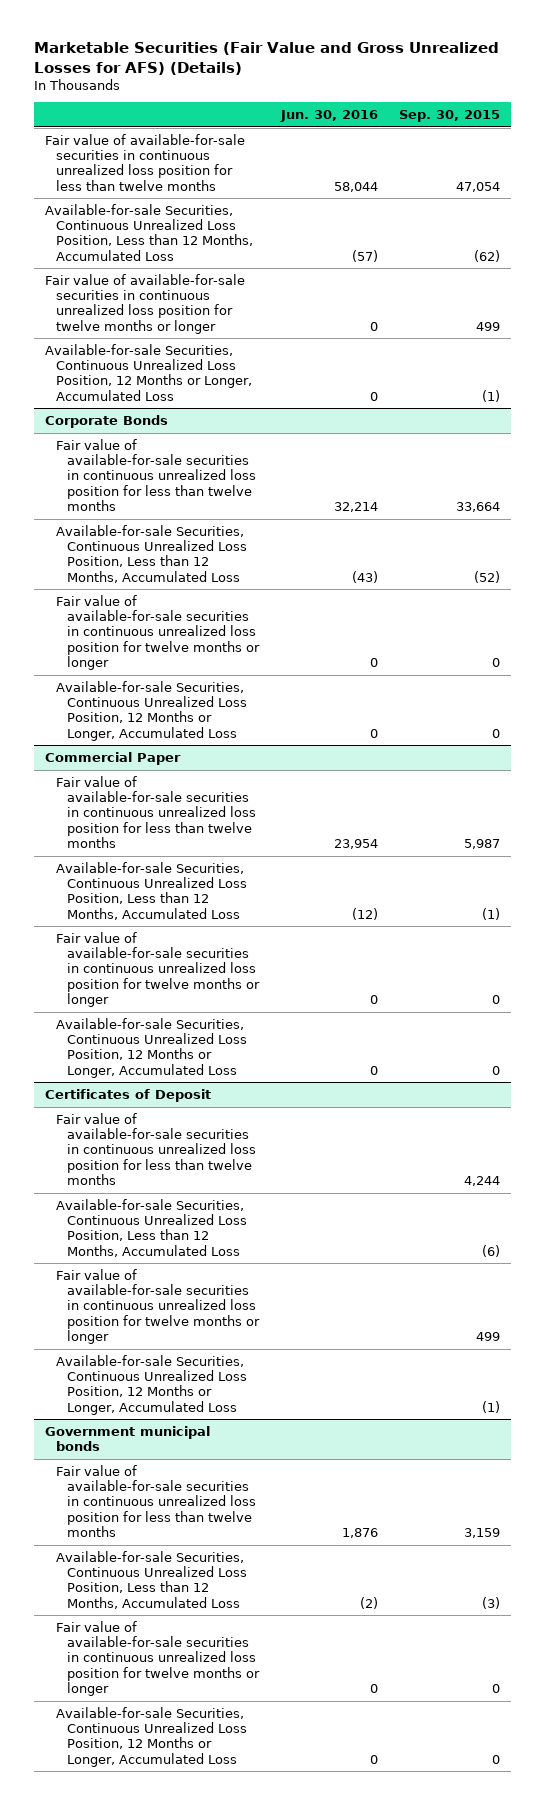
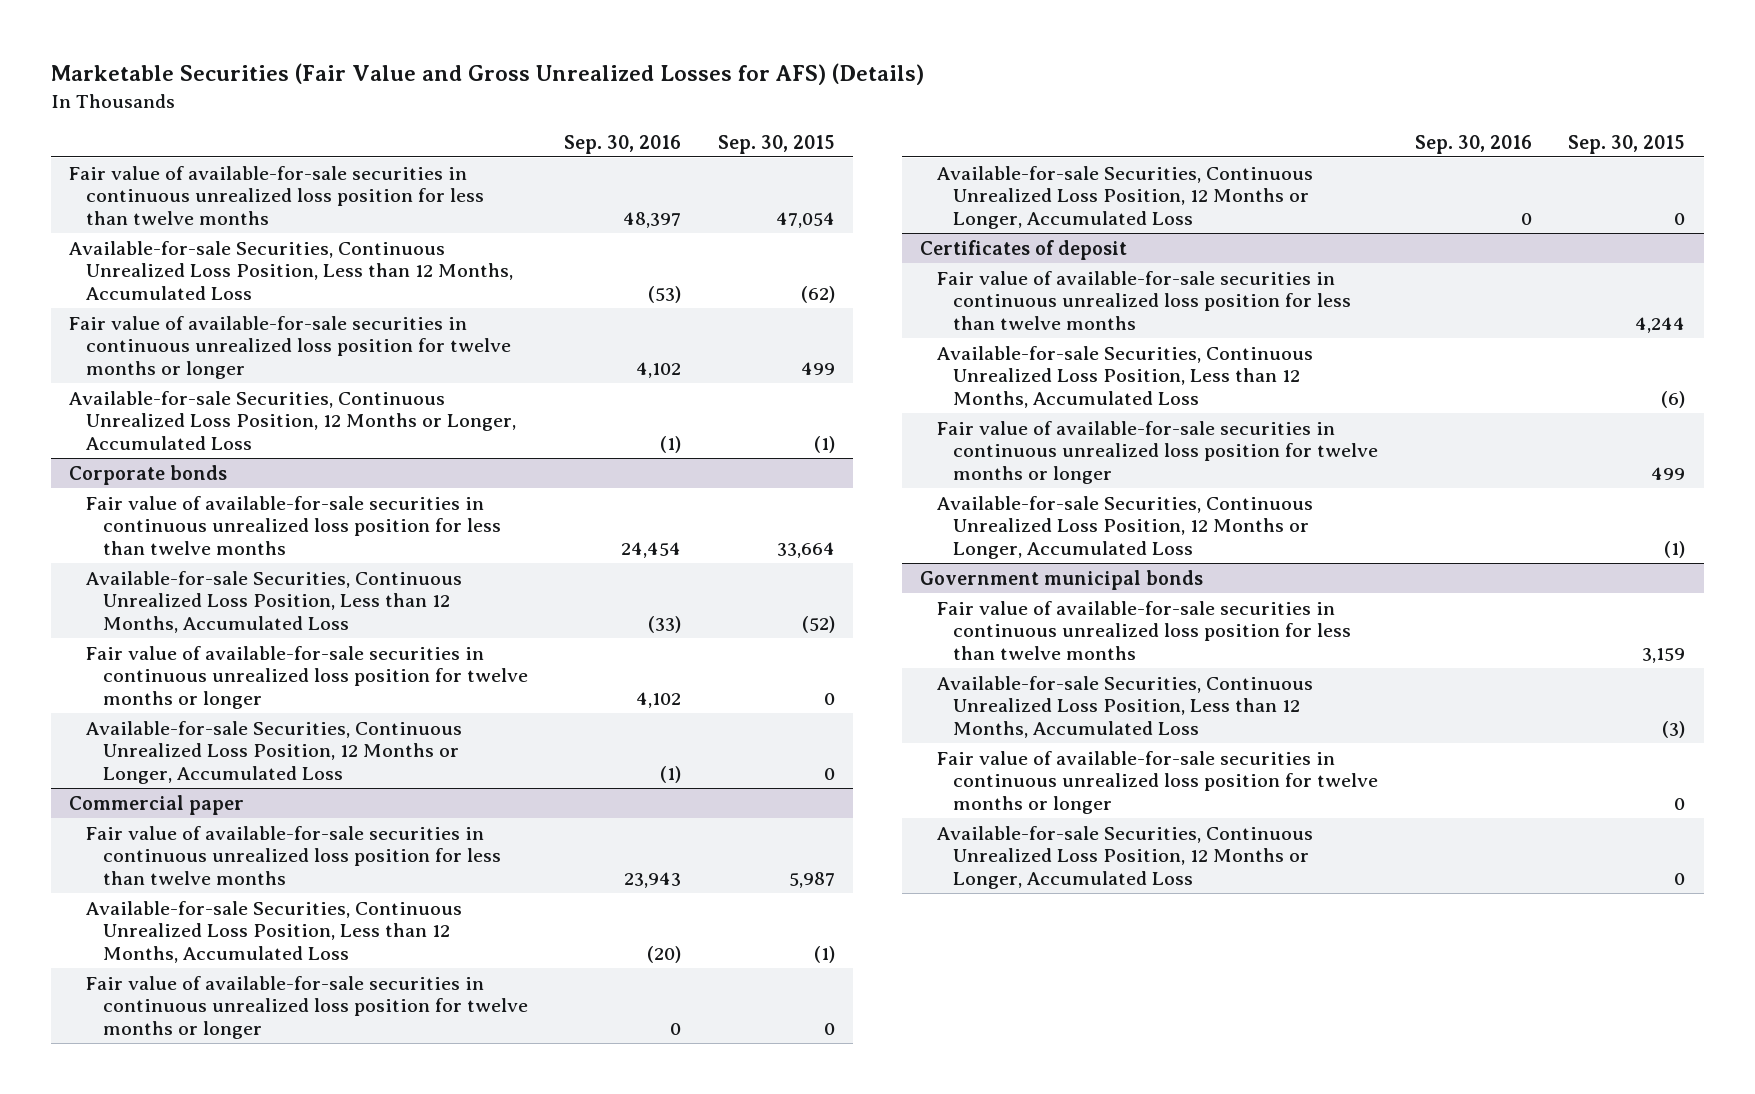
- | Jun. 30, 2016 | Sep. 30, 2015
+ | Sep. 30, 2016 | Sep. 30, 2015
- Corporate Bonds
+ Corporate bonds
- Commercial Paper
+ Commercial paper
- Certificates of Deposit
+ Certificates of deposit

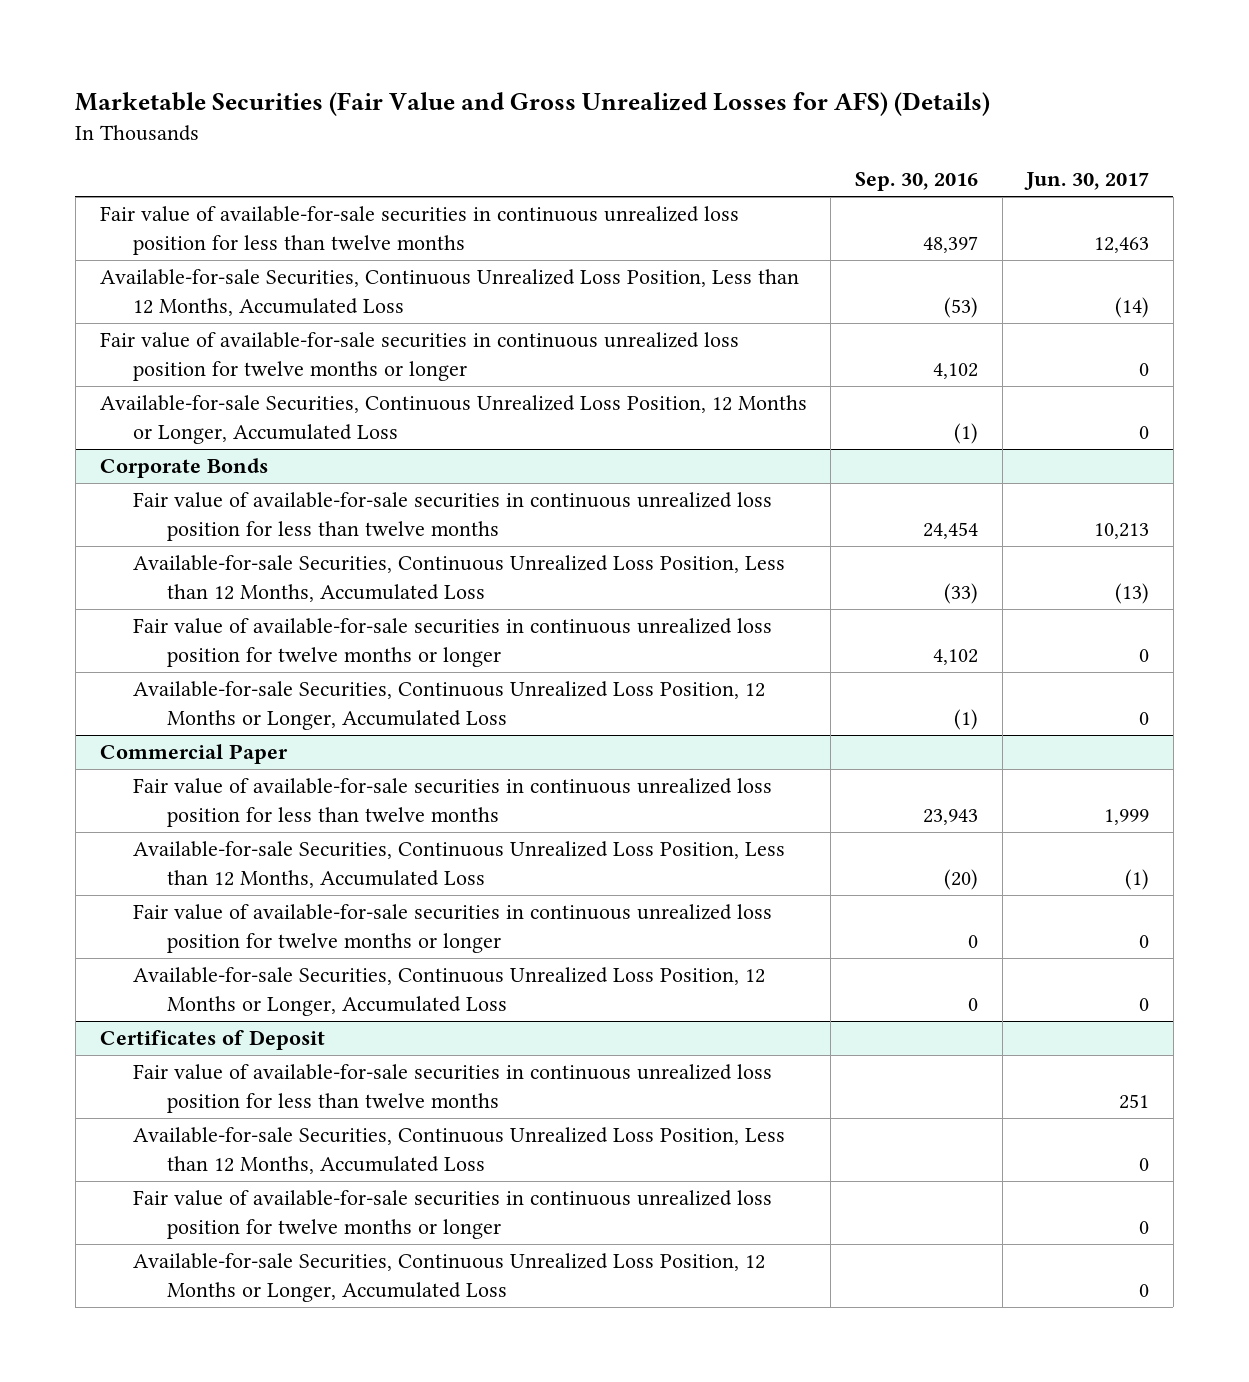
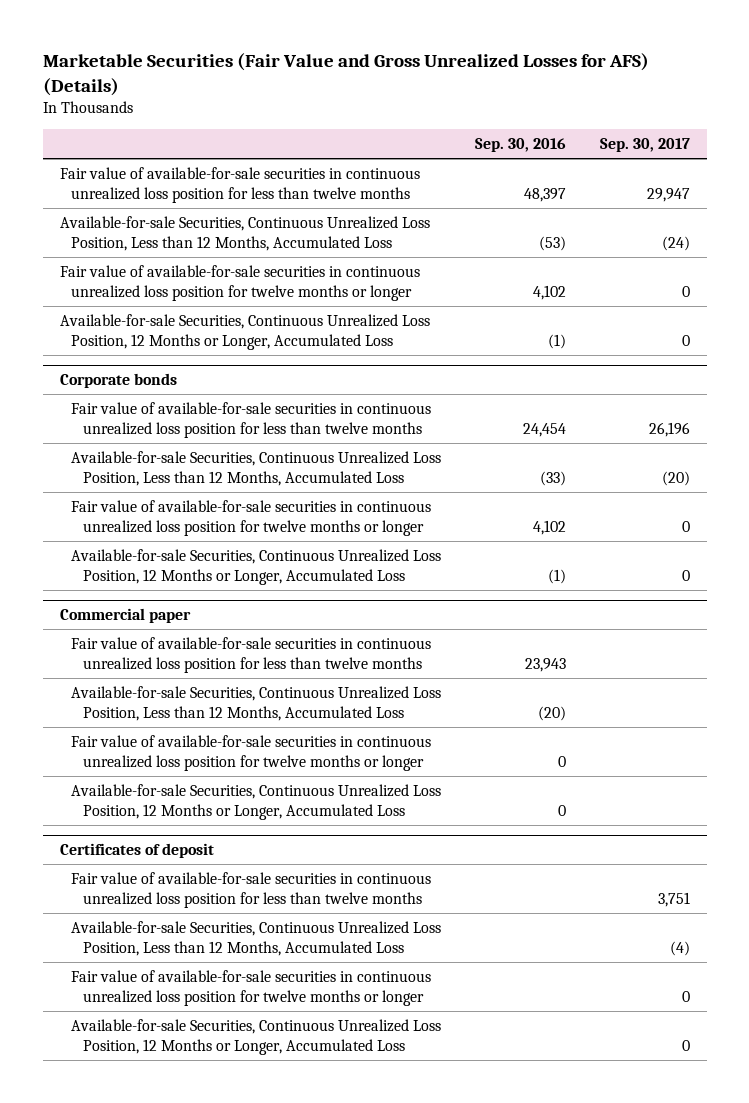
- | Sep. 30, 2016 | Jun. 30, 2017
+ | Sep. 30, 2016 | Sep. 30, 2017
- Corporate Bonds
+ Corporate bonds
- Commercial Paper
+ Commercial paper
- Certificates of Deposit
+ Certificates of deposit

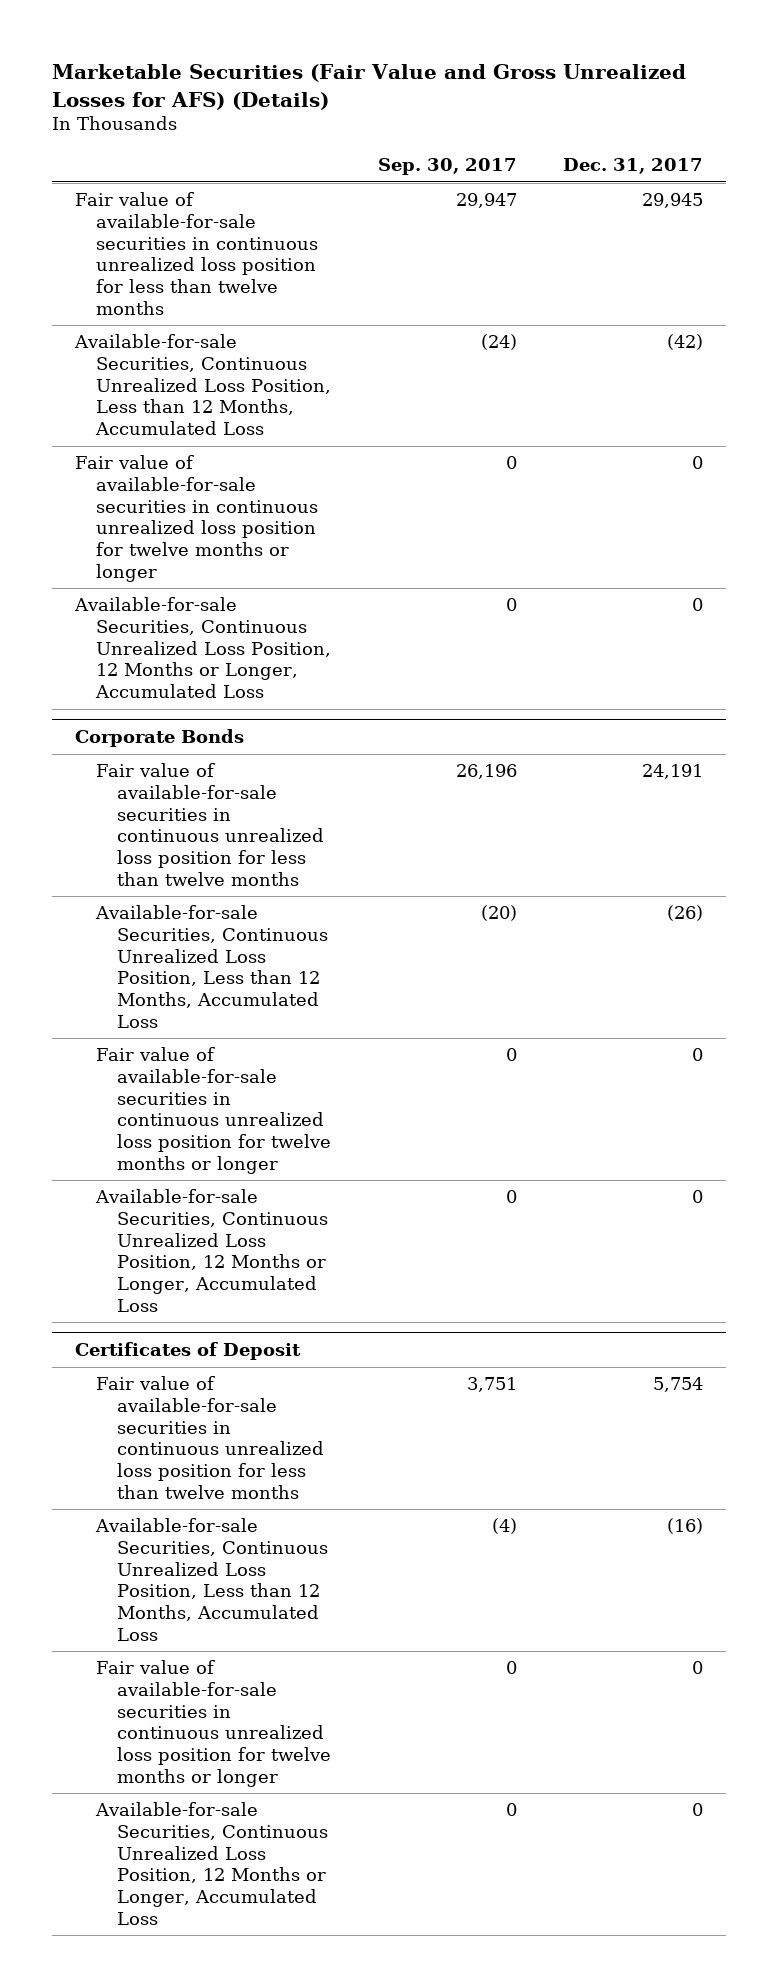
- | Sep. 30, 2016 | Sep. 30, 2017
+ | Sep. 30, 2017 | Dec. 31, 2017
- Corporate bonds
+ Corporate Bonds
- Commercial paper
- Fair value of available-for-sale securities in continuous unrealized loss position for less than twelve months | 23,943 |
- Available-for-sale Securities, Continuous Unrealized Loss Position, Less than 12 Months, Accumulated Loss | (20) |
- Fair value of available-for-sale securities in continuous unrealized loss position for twelve months or longer | 0 |
- Available-for-sale Securities, Continuous Unrealized Loss Position, 12 Months or Longer, Accumulated Loss | 0 |
- Certificates of deposit
+ Certificates of Deposit

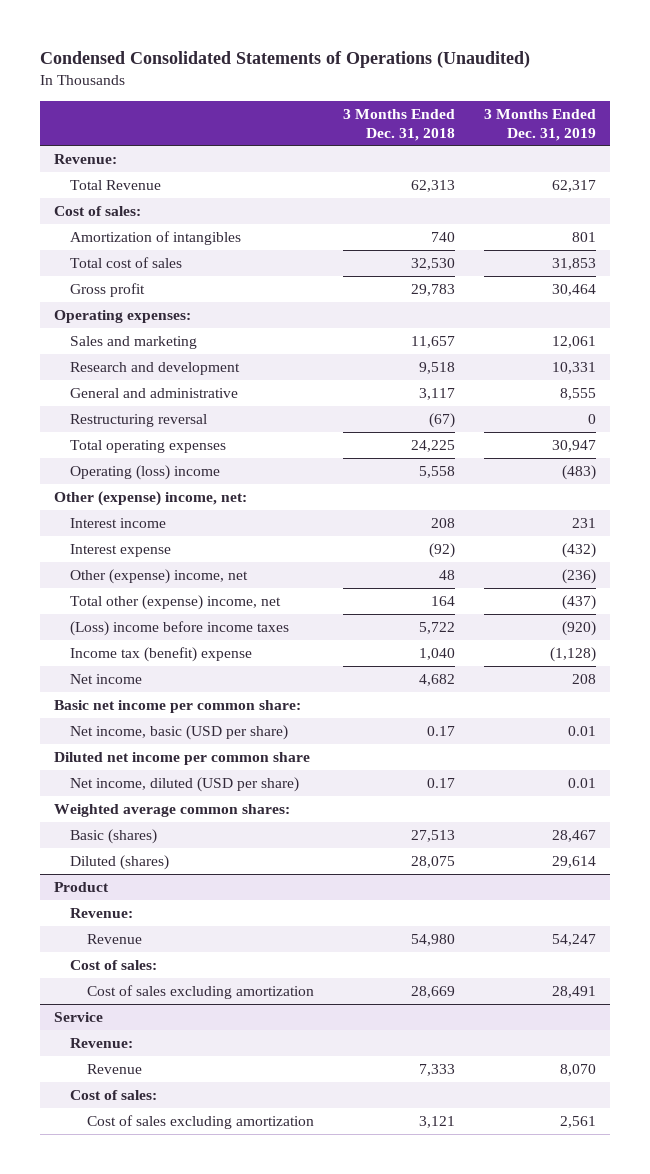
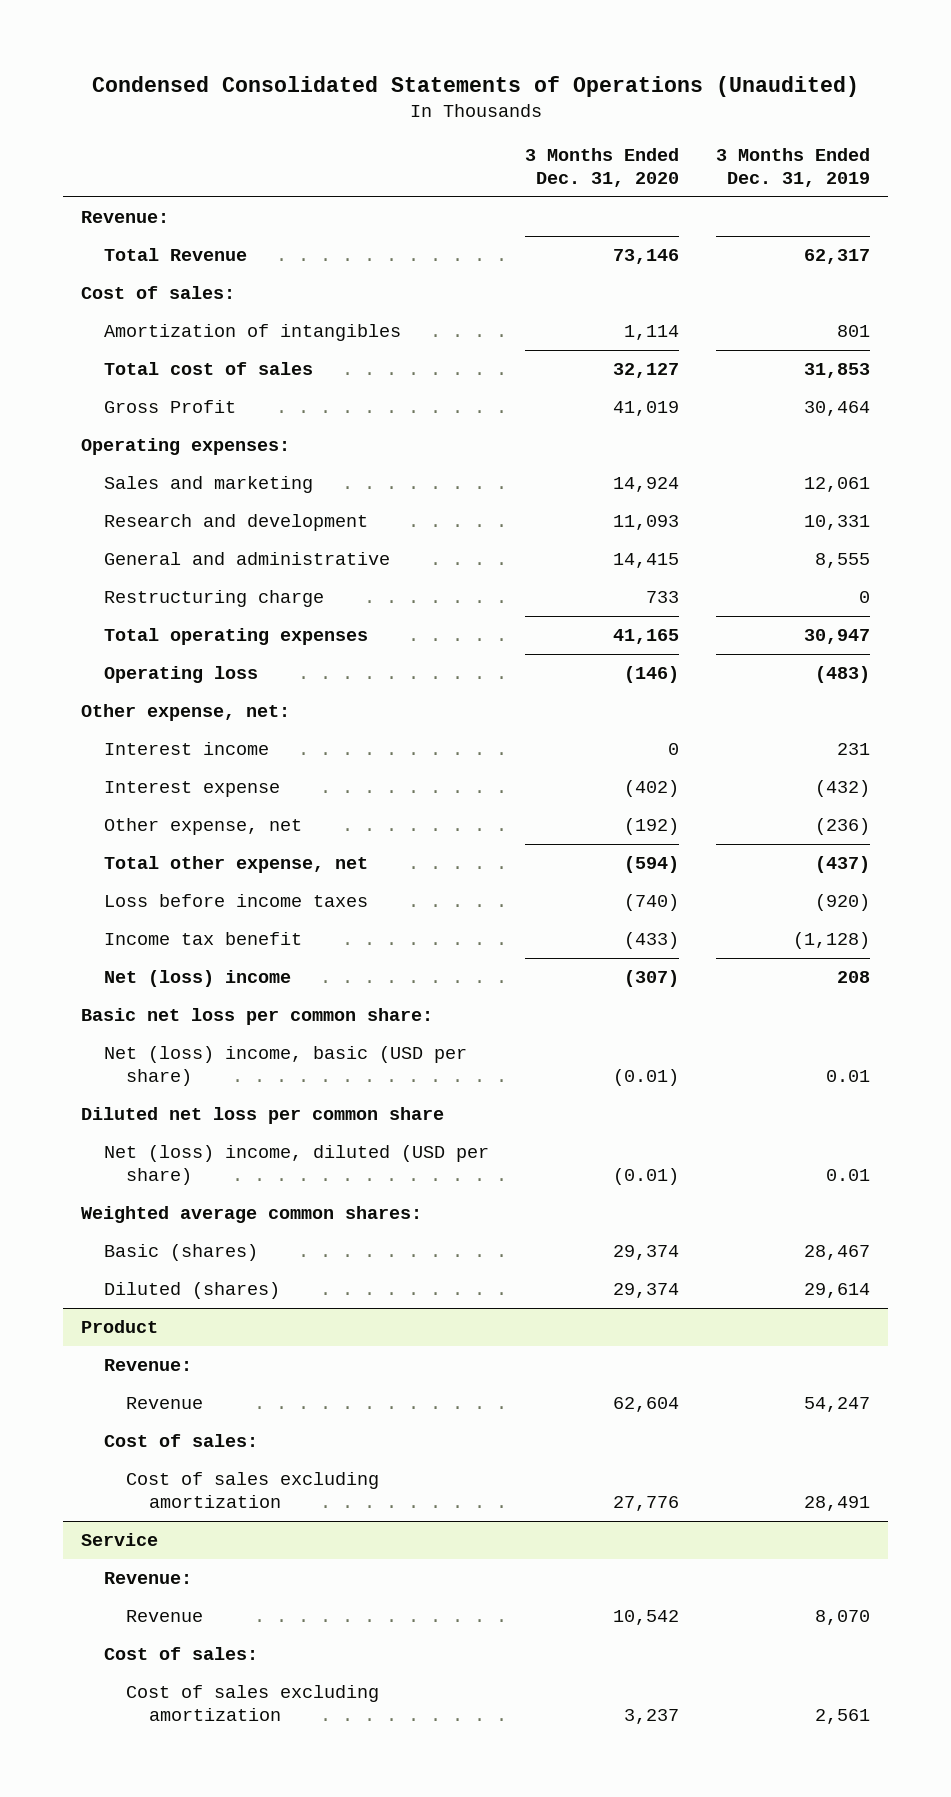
- | 3 Months Ended Dec. 31, 2018 | 3 Months Ended Dec. 31, 2019
+ | 3 Months Ended Dec. 31, 2020 | 3 Months Ended Dec. 31, 2019
- Gross profit | 29,783 | 30,464
+ Gross Profit | 41,019 | 30,464
- Restructuring reversal | (67) | 0
+ Restructuring charge | 733 | 0
- Operating (loss) income | 5,558 | (483)
- Other (expense) income, net:
+ Operating loss | (146) | (483)
+ Other expense, net:
- Other (expense) income, net | 48 | (236)
- Total other (expense) income, net | 164 | (437)
- (Loss) income before income taxes | 5,722 | (920)
- Income tax (benefit) expense | 1,040 | (1,128)
- Net income | 4,682 | 208
- Basic net income per common share:
- Net income, basic (USD per share) | 0.17 | 0.01
- Diluted net income per common share
- Net income, diluted (USD per share) | 0.17 | 0.01
+ Other expense, net | (192) | (236)
+ Total other expense, net | (594) | (437)
+ Loss before income taxes | (740) | (920)
+ Income tax benefit | (433) | (1,128)
+ Net (loss) income | (307) | 208
+ Basic net loss per common share:
+ Net (loss) income, basic (USD per share) | (0.01) | 0.01
+ Diluted net loss per common share
+ Net (loss) income, diluted (USD per share) | (0.01) | 0.01

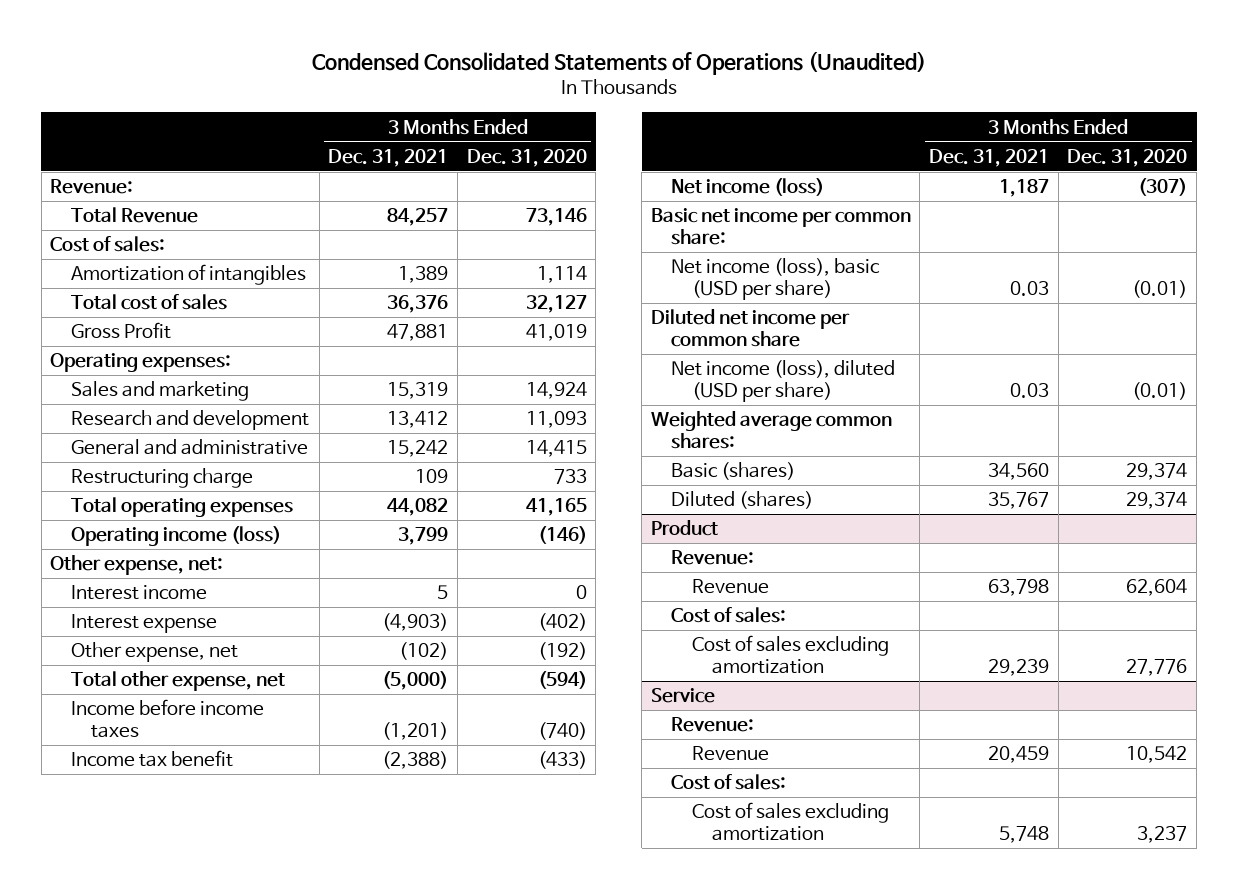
- | 3 Months Ended Dec. 31, 2020 | 3 Months Ended Dec. 31, 2019
+ | 3 Months Ended Dec. 31, 2021 | 3 Months Ended Dec. 31, 2020
- Operating loss | (146) | (483)
+ Operating income (loss) | 3,799 | (146)
- Loss before income taxes | (740) | (920)
+ Income before income taxes | (1,201) | (740)
- Net (loss) income | (307) | 208
- Basic net loss per common share:
- Net (loss) income, basic (USD per share) | (0.01) | 0.01
- Diluted net loss per common share
- Net (loss) income, diluted (USD per share) | (0.01) | 0.01
+ Net income (loss) | 1,187 | (307)
+ Basic net income per common share:
+ Net income (loss), basic (USD per share) | 0.03 | (0.01)
+ Diluted net income per common share
+ Net income (loss), diluted (USD per share) | 0.03 | (0.01)

